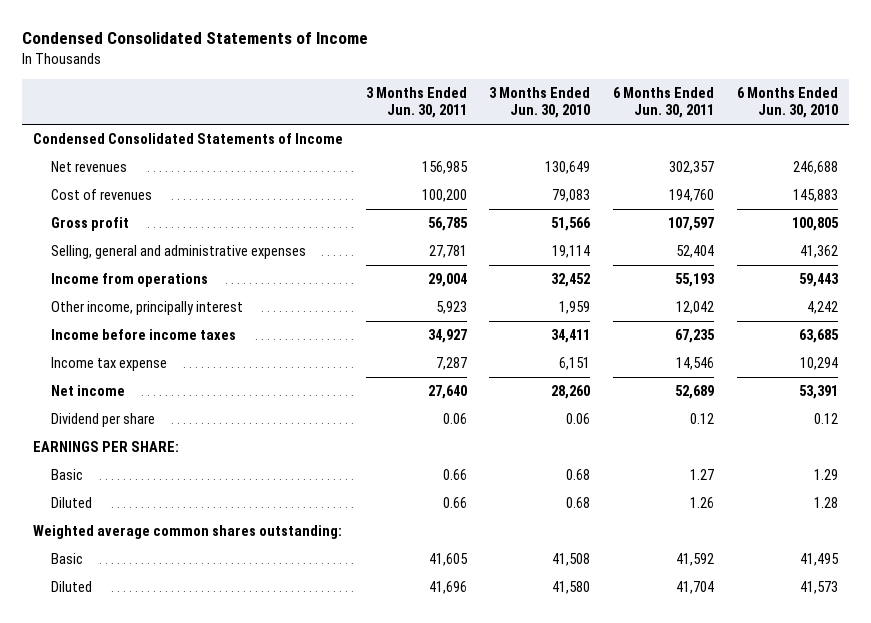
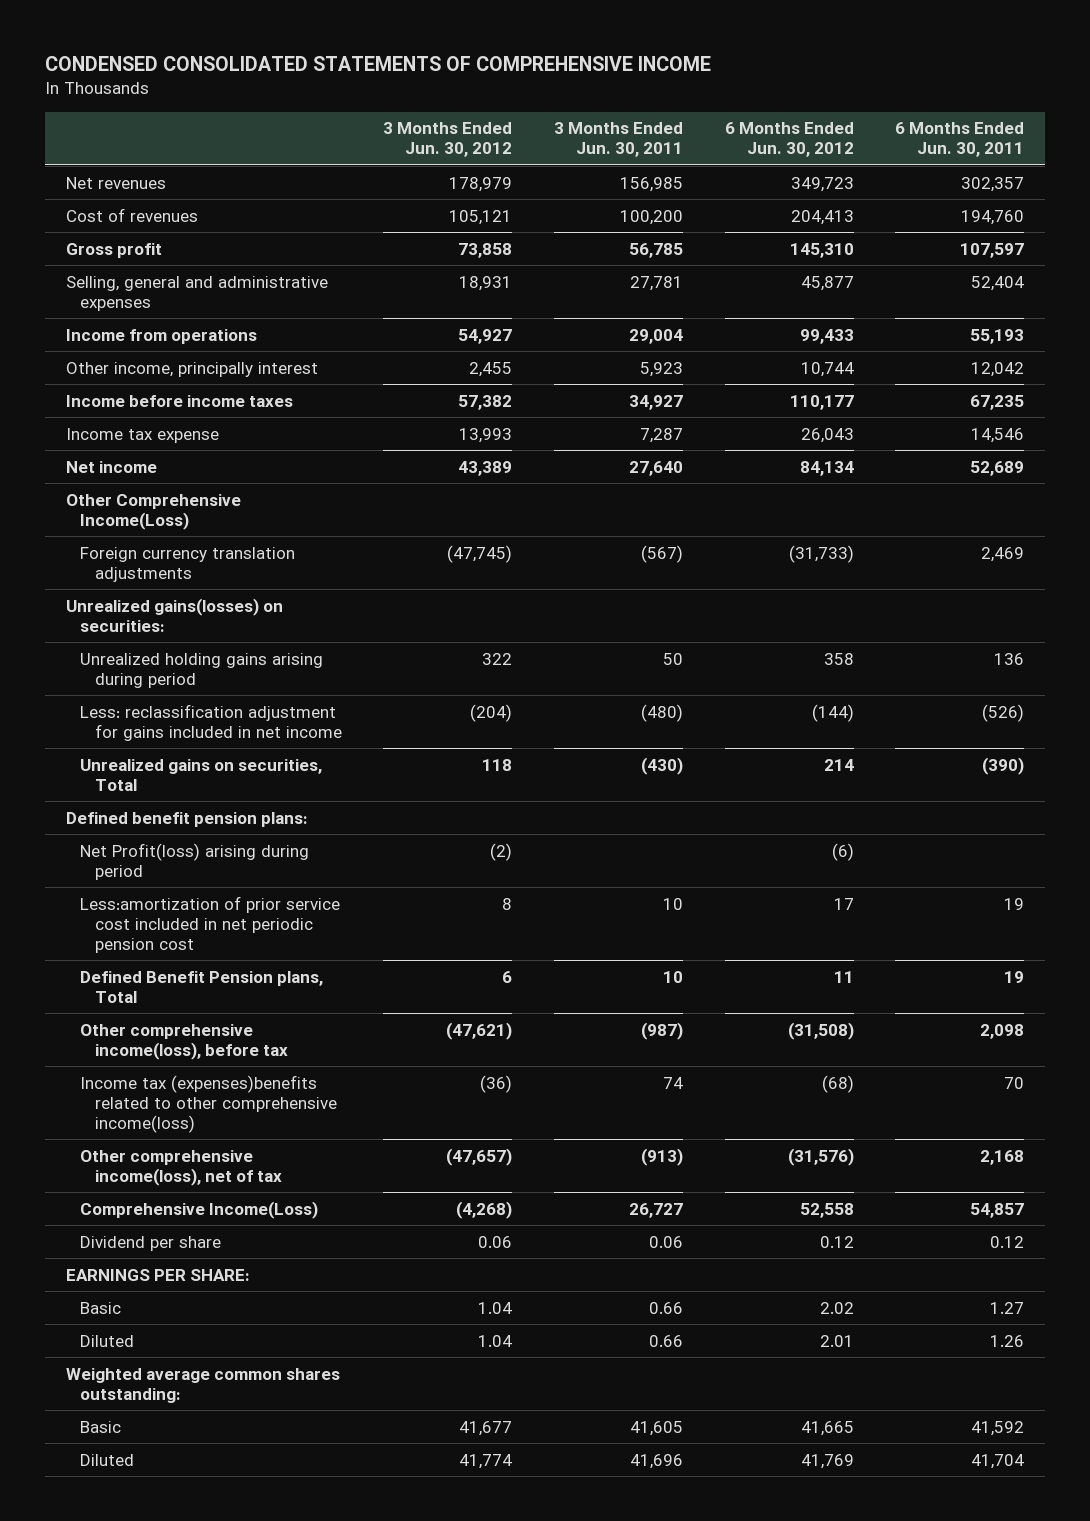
- Condensed Consolidated Statements of Income
+ CONDENSED CONSOLIDATED STATEMENTS OF COMPREHENSIVE INCOME
- | 3 Months Ended Jun. 30, 2011 | 3 Months Ended Jun. 30, 2010 | 6 Months Ended Jun. 30, 2011 | 6 Months Ended Jun. 30, 2010
+ | 3 Months Ended Jun. 30, 2012 | 3 Months Ended Jun. 30, 2011 | 6 Months Ended Jun. 30, 2012 | 6 Months Ended Jun. 30, 2011
- Condensed Consolidated Statements of Income
+ Other Comprehensive Income(Loss)
+ Foreign currency translation adjustments | (47,745) | (567) | (31,733) | 2,469
+ Unrealized gains(losses) on securities:
+ Unrealized holding gains arising during period | 322 | 50 | 358 | 136
+ Less: reclassification adjustment for gains included in net income | (204) | (480) | (144) | (526)
+ Unrealized gains on securities, Total | 118 | (430) | 214 | (390)
+ Defined benefit pension plans:
+ Net Profit(loss) arising during period | (2) | | (6) |
+ Less:amortization of prior service cost included in net periodic pension cost | 8 | 10 | 17 | 19
+ Defined Benefit Pension plans, Total | 6 | 10 | 11 | 19
+ Other comprehensive income(loss), before tax | (47,621) | (987) | (31,508) | 2,098
+ Income tax (expenses)benefits related to other comprehensive income(loss) | (36) | 74 | (68) | 70
+ Other comprehensive income(loss), net of tax | (47,657) | (913) | (31,576) | 2,168
+ Comprehensive Income(Loss) | (4,268) | 26,727 | 52,558 | 54,857

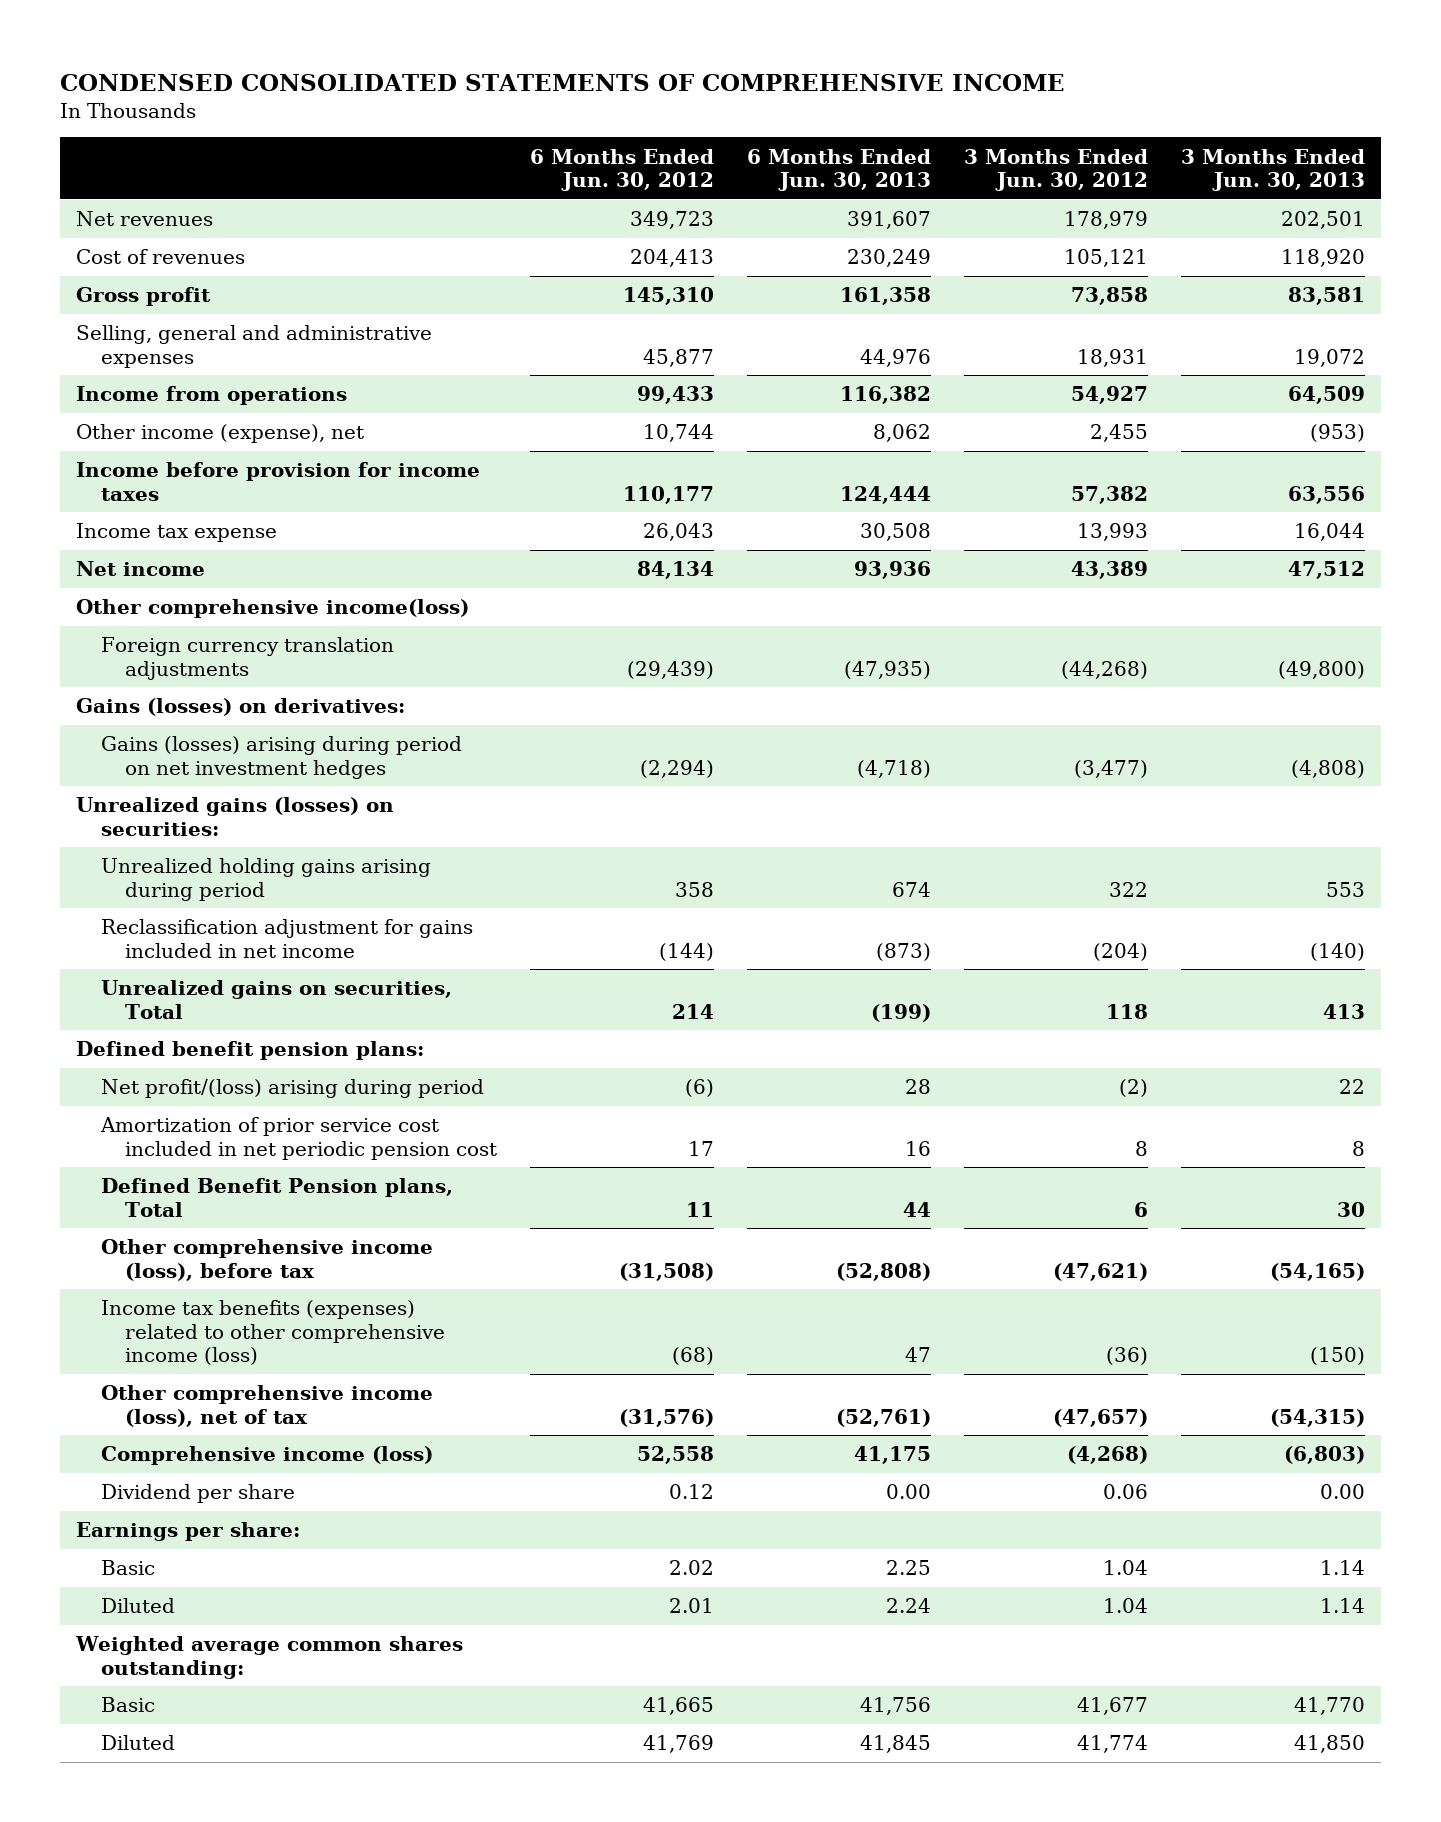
- | 3 Months Ended Jun. 30, 2012 | 3 Months Ended Jun. 30, 2011 | 6 Months Ended Jun. 30, 2012 | 6 Months Ended Jun. 30, 2011
+ | 6 Months Ended Jun. 30, 2012 | 6 Months Ended Jun. 30, 2013 | 3 Months Ended Jun. 30, 2012 | 3 Months Ended Jun. 30, 2013
- Other income, principally interest | 2,455 | 5,923 | 10,744 | 12,042
- Income before income taxes | 57,382 | 34,927 | 110,177 | 67,235
+ Other income (expense), net | 10,744 | 8,062 | 2,455 | (953)
+ Income before provision for income taxes | 110,177 | 124,444 | 57,382 | 63,556
- Other Comprehensive Income(Loss)
- Foreign currency translation adjustments | (47,745) | (567) | (31,733) | 2,469
- Unrealized gains(losses) on securities:
+ Other comprehensive income(loss)
+ Foreign currency translation adjustments | (29,439) | (47,935) | (44,268) | (49,800)
+ Gains (losses) on derivatives:
+ Gains (losses) arising during period on net investment hedges | (2,294) | (4,718) | (3,477) | (4,808)
+ Unrealized gains (losses) on securities:
- Less: reclassification adjustment for gains included in net income | (204) | (480) | (144) | (526)
+ Reclassification adjustment for gains included in net income | (144) | (873) | (204) | (140)
- Net Profit(loss) arising during period | (2) | | (6) |
- Less:amortization of prior service cost included in net periodic pension cost | 8 | 10 | 17 | 19
+ Net profit/(loss) arising during period | (6) | 28 | (2) | 22
+ Amortization of prior service cost included in net periodic pension cost | 17 | 16 | 8 | 8
- Other comprehensive income(loss), before tax | (47,621) | (987) | (31,508) | 2,098
- Income tax (expenses)benefits related to other comprehensive income(loss) | (36) | 74 | (68) | 70
- Other comprehensive income(loss), net of tax | (47,657) | (913) | (31,576) | 2,168
- Comprehensive Income(Loss) | (4,268) | 26,727 | 52,558 | 54,857
+ Other comprehensive income (loss), before tax | (31,508) | (52,808) | (47,621) | (54,165)
+ Income tax benefits (expenses) related to other comprehensive income (loss) | (68) | 47 | (36) | (150)
+ Other comprehensive income (loss), net of tax | (31,576) | (52,761) | (47,657) | (54,315)
+ Comprehensive income (loss) | 52,558 | 41,175 | (4,268) | (6,803)
- EARNINGS PER SHARE:
+ Earnings per share:

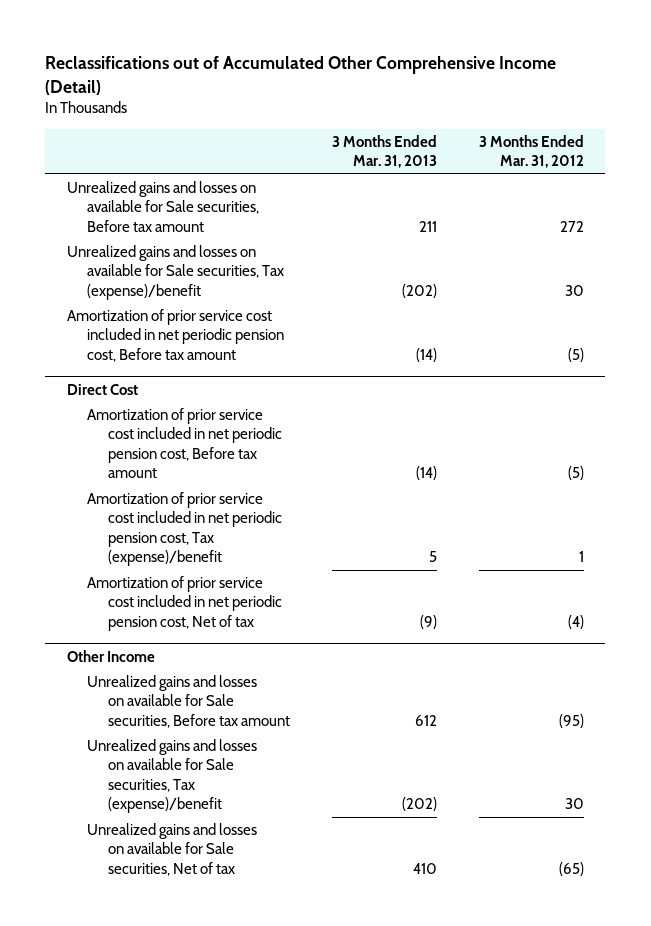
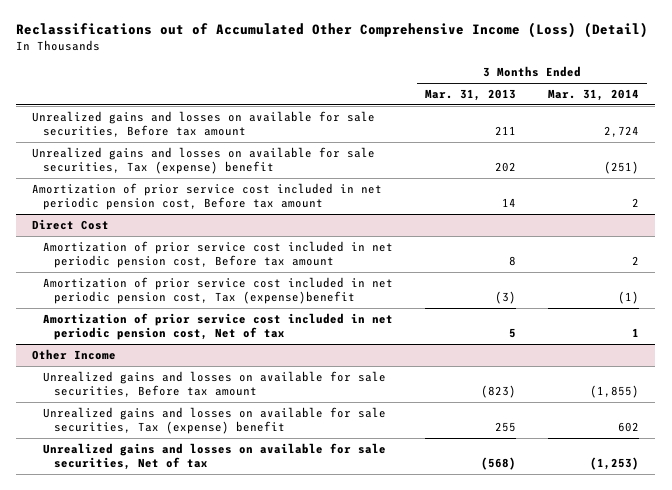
- Reclassifications out of Accumulated Other Comprehensive Income (Detail)
+ Reclassifications out of Accumulated Other Comprehensive Income (Loss) (Detail)
- | 3 Months Ended Mar. 31, 2013 | 3 Months Ended Mar. 31, 2012
+ | 3 Months Ended Mar. 31, 2013 | 3 Months Ended Mar. 31, 2014
- Unrealized gains and losses on available for Sale securities, Before tax amount | 211 | 272
- Unrealized gains and losses on available for Sale securities, Tax (expense)/benefit | (202) | 30
- Amortization of prior service cost included in net periodic pension cost, Before tax amount | (14) | (5)
+ Unrealized gains and losses on available for sale securities, Before tax amount | 211 | 2,724
+ Unrealized gains and losses on available for sale securities, Tax (expense) benefit | 202 | (251)
+ Amortization of prior service cost included in net periodic pension cost, Before tax amount | 14 | 2
@ Direct Cost
- Amortization of prior service cost included in net periodic pension cost, Before tax amount | (14) | (5)
- Amortization of prior service cost included in net periodic pension cost, Tax (expense)/benefit | 5 | 1
- Amortization of prior service cost included in net periodic pension cost, Net of tax | (9) | (4)
+ Amortization of prior service cost included in net periodic pension cost, Before tax amount | 8 | 2
+ Amortization of prior service cost included in net periodic pension cost, Tax (expense)benefit | (3) | (1)
+ Amortization of prior service cost included in net periodic pension cost, Net of tax | 5 | 1
@ Other Income
- Unrealized gains and losses on available for Sale securities, Before tax amount | 612 | (95)
- Unrealized gains and losses on available for Sale securities, Tax (expense)/benefit | (202) | 30
- Unrealized gains and losses on available for Sale securities, Net of tax | 410 | (65)
+ Unrealized gains and losses on available for sale securities, Before tax amount | (823) | (1,855)
+ Unrealized gains and losses on available for sale securities, Tax (expense) benefit | 255 | 602
+ Unrealized gains and losses on available for sale securities, Net of tax | (568) | (1,253)

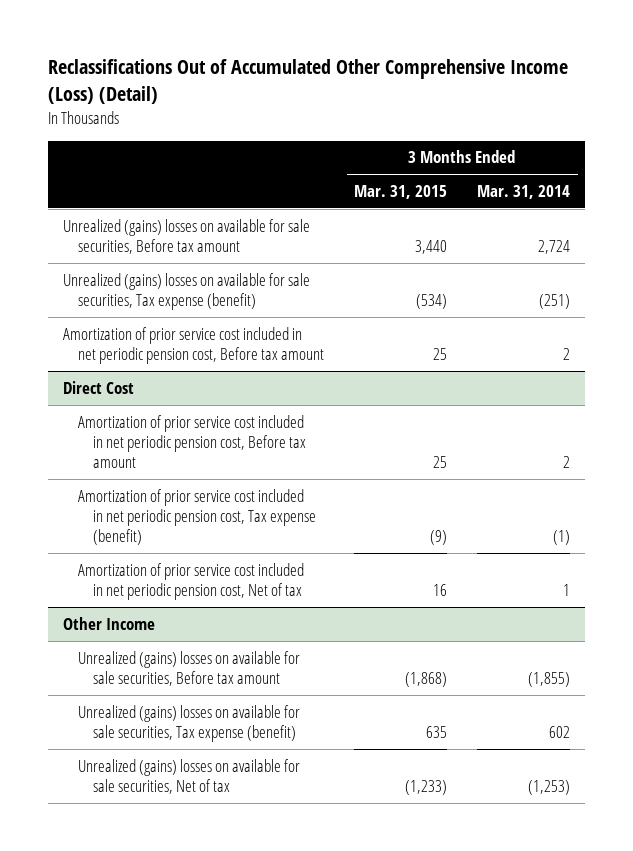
- Reclassifications out of Accumulated Other Comprehensive Income (Loss) (Detail)
+ Reclassifications Out of Accumulated Other Comprehensive Income (Loss) (Detail)
- | 3 Months Ended Mar. 31, 2013 | 3 Months Ended Mar. 31, 2014
+ | 3 Months Ended Mar. 31, 2015 | 3 Months Ended Mar. 31, 2014
- Unrealized gains and losses on available for sale securities, Before tax amount | 211 | 2,724
- Unrealized gains and losses on available for sale securities, Tax (expense) benefit | 202 | (251)
+ Unrealized (gains) losses on available for sale securities, Before tax amount | 3,440 | 2,724
+ Unrealized (gains) losses on available for sale securities, Tax expense (benefit) | (534) | (251)
@ Direct Cost
- Amortization of prior service cost included in net periodic pension cost, Tax (expense)benefit | (3) | (1)
+ Amortization of prior service cost included in net periodic pension cost, Tax expense (benefit) | (9) | (1)
@ Other Income
- Unrealized gains and losses on available for sale securities, Before tax amount | (823) | (1,855)
- Unrealized gains and losses on available for sale securities, Tax (expense) benefit | 255 | 602
- Unrealized gains and losses on available for sale securities, Net of tax | (568) | (1,253)
+ Unrealized (gains) losses on available for sale securities, Before tax amount | (1,868) | (1,855)
+ Unrealized (gains) losses on available for sale securities, Tax expense (benefit) | 635 | 602
+ Unrealized (gains) losses on available for sale securities, Net of tax | (1,233) | (1,253)

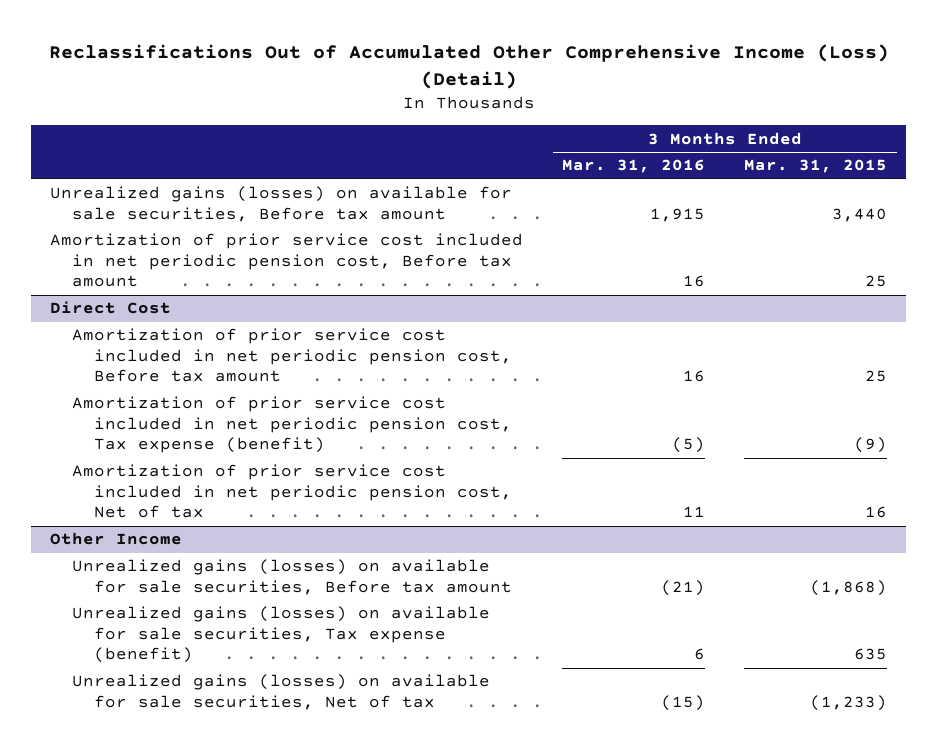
- | 3 Months Ended Mar. 31, 2015 | 3 Months Ended Mar. 31, 2014
+ | 3 Months Ended Mar. 31, 2016 | 3 Months Ended Mar. 31, 2015
- Unrealized (gains) losses on available for sale securities, Before tax amount | 3,440 | 2,724
- Unrealized (gains) losses on available for sale securities, Tax expense (benefit) | (534) | (251)
+ Unrealized gains (losses) on available for sale securities, Before tax amount | 1,915 | 3,440
@ Other Income
- Unrealized (gains) losses on available for sale securities, Before tax amount | (1,868) | (1,855)
- Unrealized (gains) losses on available for sale securities, Tax expense (benefit) | 635 | 602
- Unrealized (gains) losses on available for sale securities, Net of tax | (1,233) | (1,253)
+ Unrealized gains (losses) on available for sale securities, Before tax amount | (21) | (1,868)
+ Unrealized gains (losses) on available for sale securities, Tax expense (benefit) | 6 | 635
+ Unrealized gains (losses) on available for sale securities, Net of tax | (15) | (1,233)

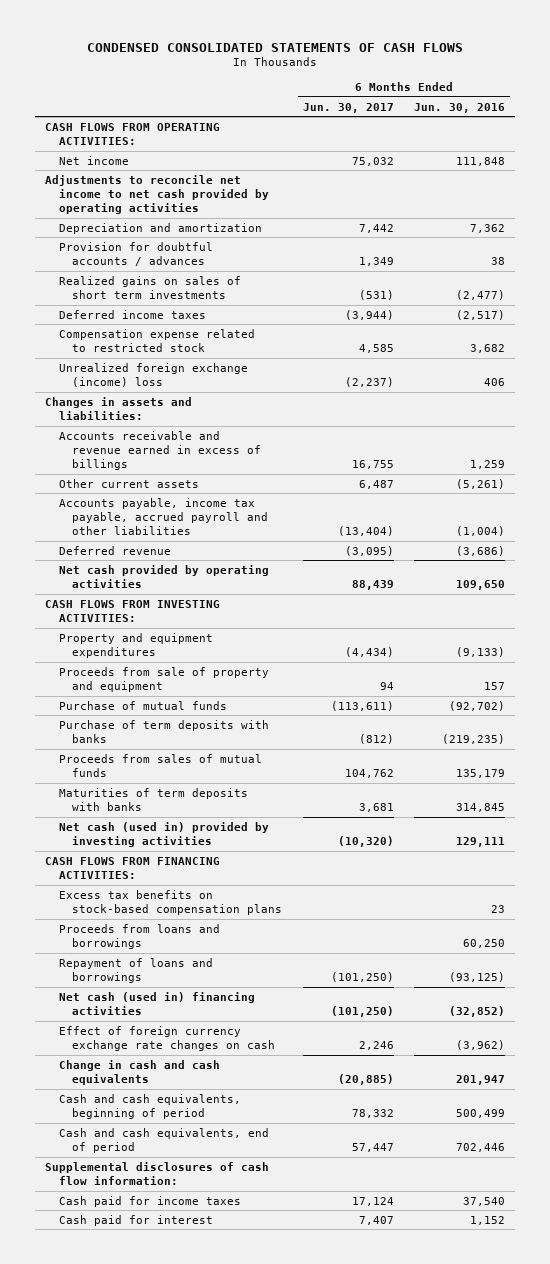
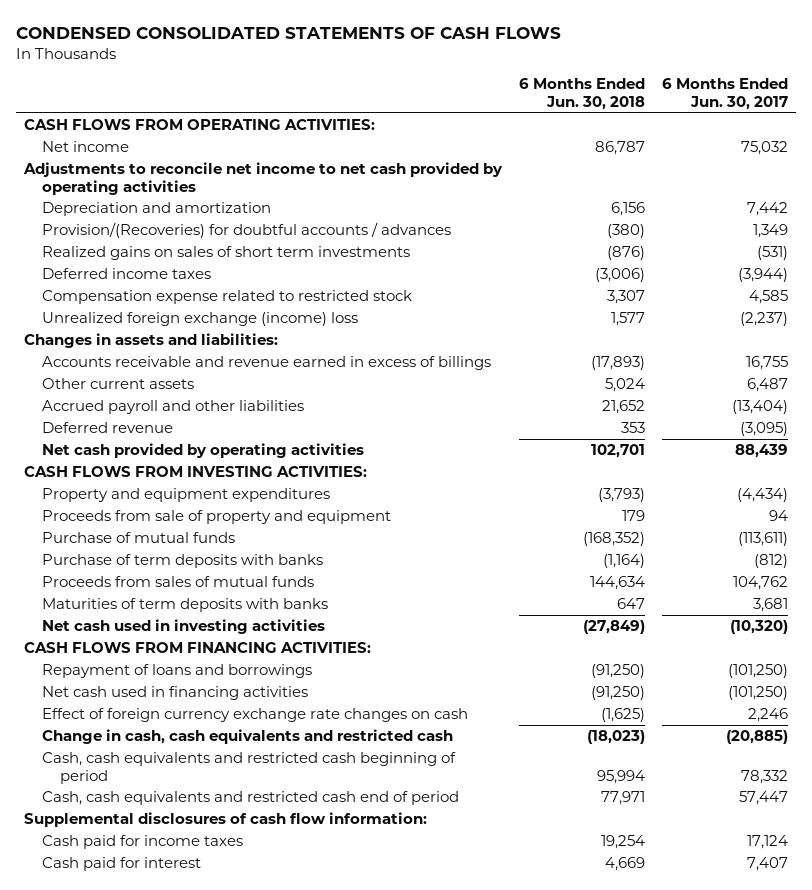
- | 6 Months Ended Jun. 30, 2017 | 6 Months Ended Jun. 30, 2016
+ | 6 Months Ended Jun. 30, 2018 | 6 Months Ended Jun. 30, 2017
- Provision for doubtful accounts / advances | 1,349 | 38
+ Provision/(Recoveries) for doubtful accounts / advances | (380) | 1,349
- Accounts payable, income tax payable, accrued payroll and other liabilities | (13,404) | (1,004)
+ Accrued payroll and other liabilities | 21,652 | (13,404)
- Net cash (used in) provided by investing activities | (10,320) | 129,111
+ Net cash used in investing activities | (27,849) | (10,320)
- Excess tax benefits on stock-based compensation plans | | 23
- Proceeds from loans and borrowings | | 60,250
- Net cash (used in) financing activities | (101,250) | (32,852)
+ Net cash used in financing activities | (91,250) | (101,250)
- Change in cash and cash equivalents | (20,885) | 201,947
- Cash and cash equivalents, beginning of period | 78,332 | 500,499
- Cash and cash equivalents, end of period | 57,447 | 702,446
+ Change in cash, cash equivalents and restricted cash | (18,023) | (20,885)
+ Cash, cash equivalents and restricted cash beginning of period | 95,994 | 78,332
+ Cash, cash equivalents and restricted cash end of period | 77,971 | 57,447

